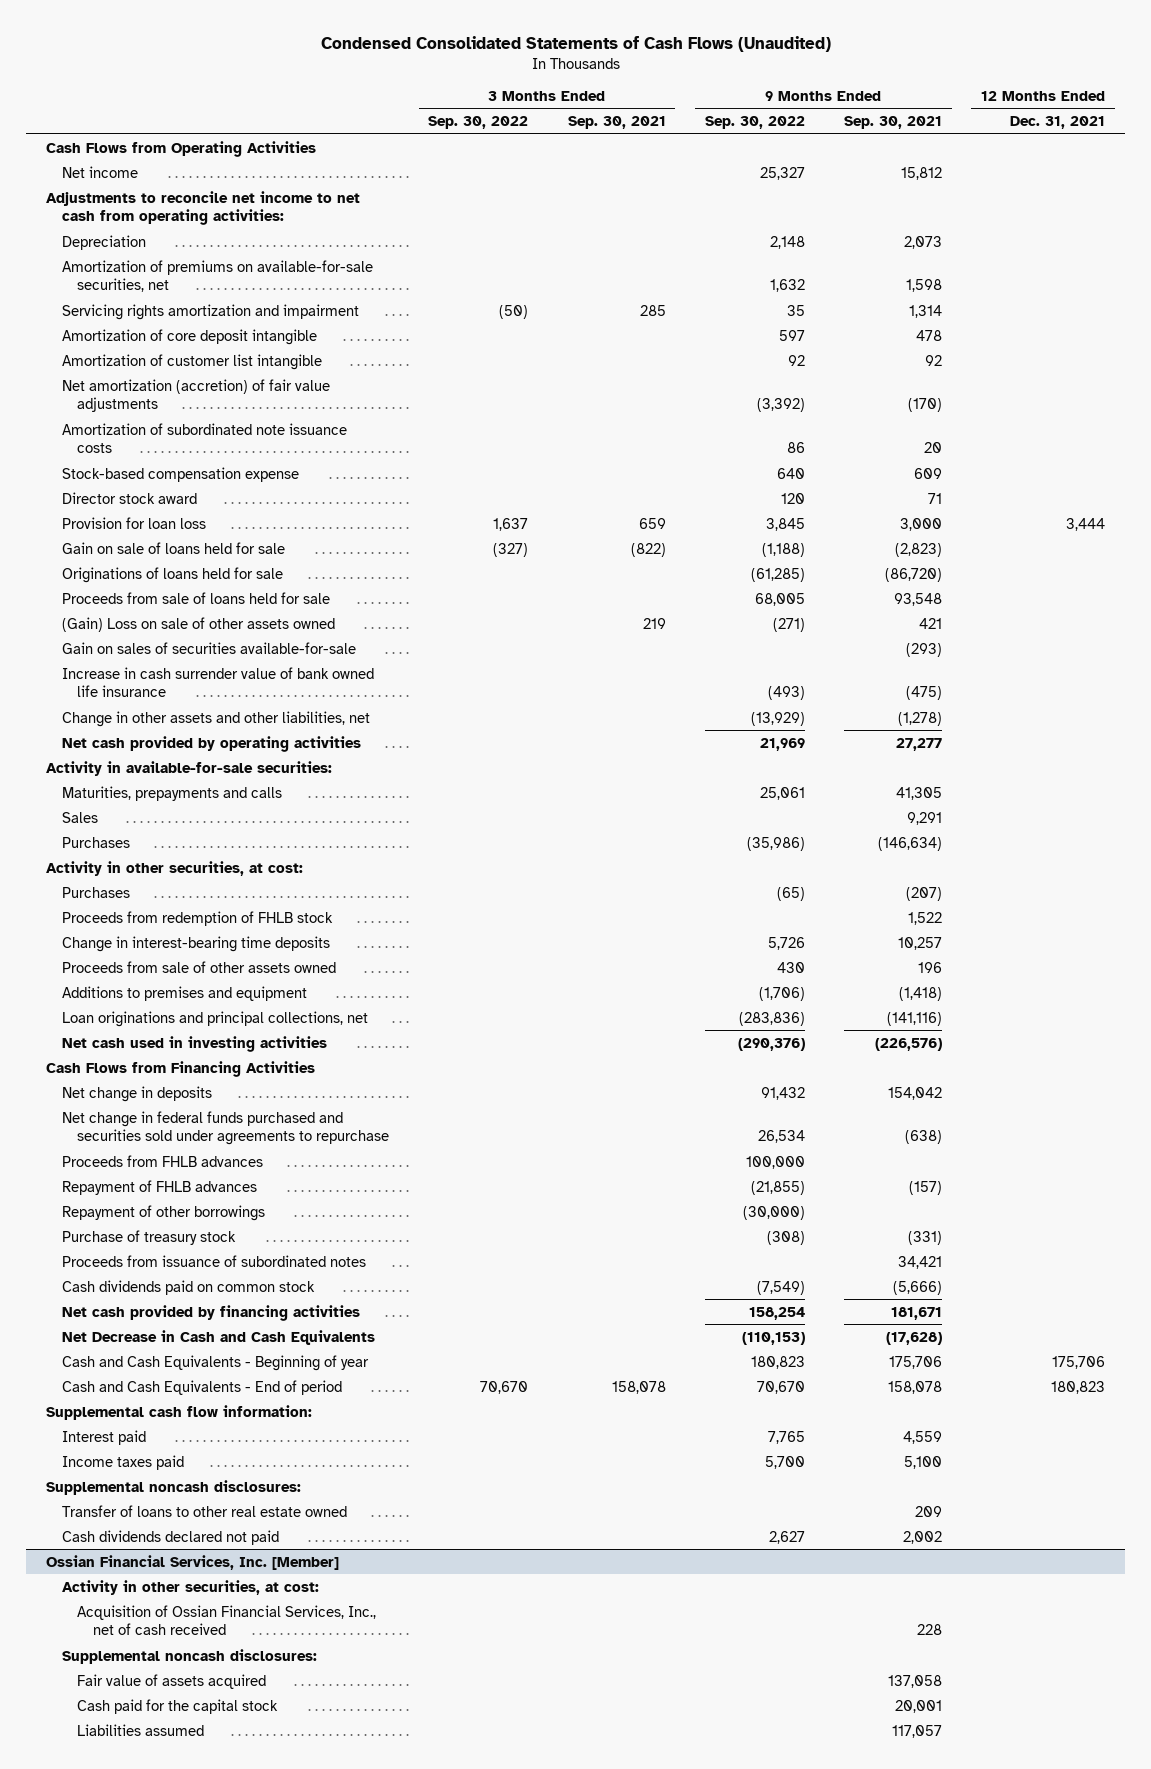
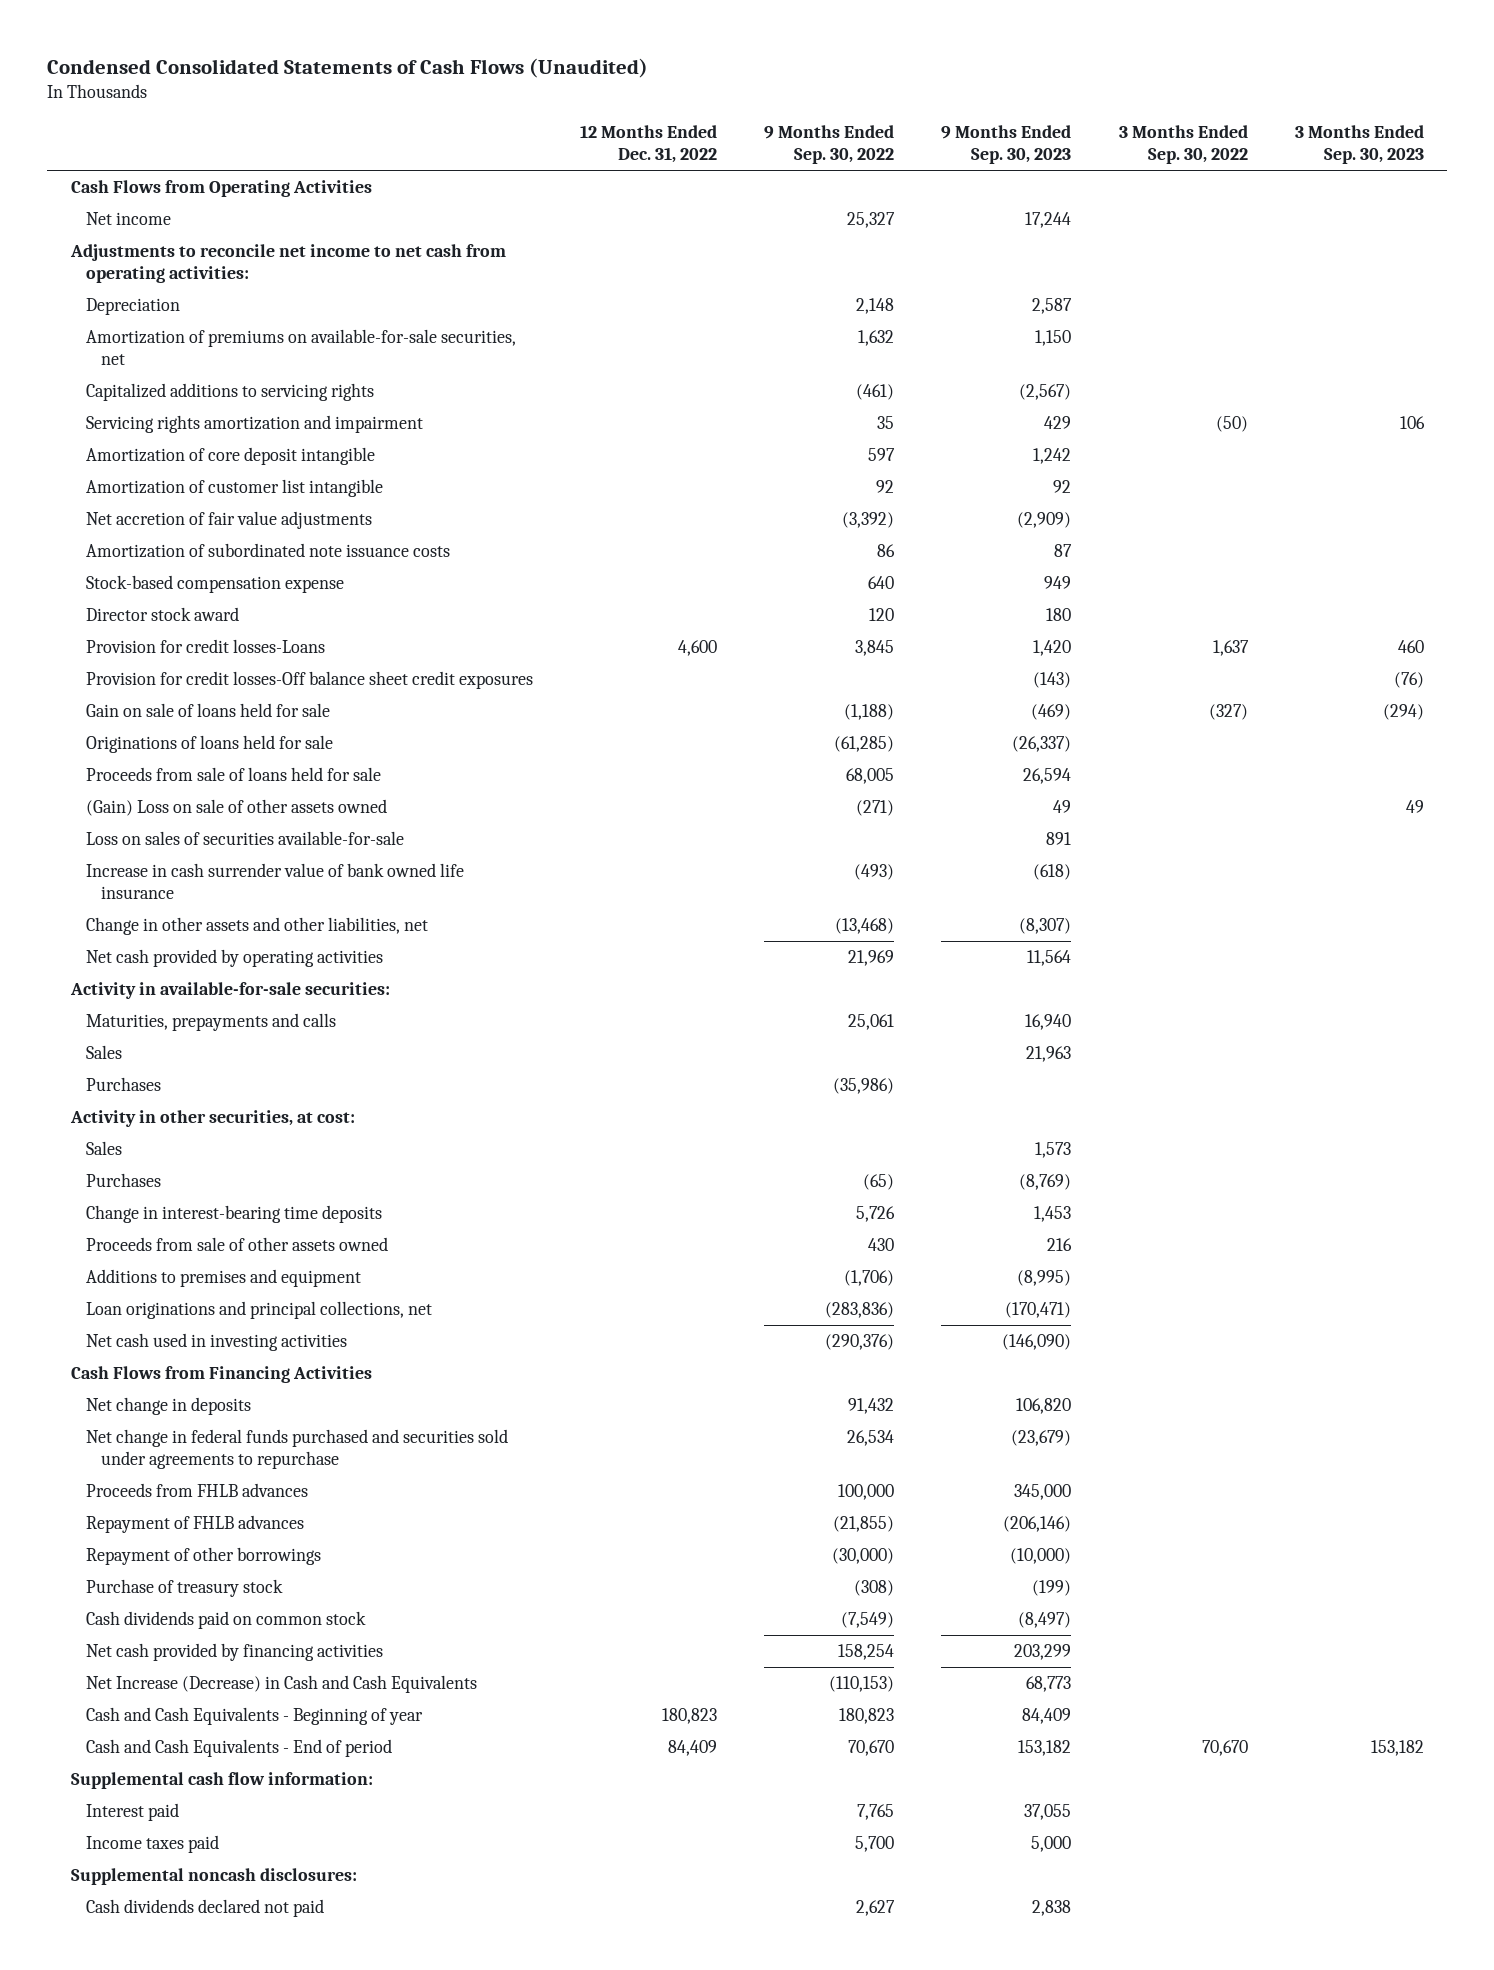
- | 3 Months Ended Sep. 30, 2022 | 3 Months Ended Sep. 30, 2021 | 9 Months Ended Sep. 30, 2022 | 9 Months Ended Sep. 30, 2021 | 12 Months Ended Dec. 31, 2021
+ | 12 Months Ended Dec. 31, 2022 | 9 Months Ended Sep. 30, 2022 | 9 Months Ended Sep. 30, 2023 | 3 Months Ended Sep. 30, 2022 | 3 Months Ended Sep. 30, 2023
+ Capitalized additions to servicing rights | | (461) | (2,567) | |
- Net amortization (accretion) of fair value adjustments | | | (3,392) | (170) |
+ Net accretion of fair value adjustments | | (3,392) | (2,909) | |
- Provision for loan loss | 1,637 | 659 | 3,845 | 3,000 | 3,444
+ Provision for credit losses-Loans | 4,600 | 3,845 | 1,420 | 1,637 | 460
+ Provision for credit losses-Off balance sheet credit exposures | | | (143) | | (76)
- Gain on sales of securities available-for-sale | | | | (293) |
+ Loss on sales of securities available-for-sale | | | 891 | |
- Change in other assets and other liabilities, net | | | (13,929) | (1,278) |
+ Change in other assets and other liabilities, net | | (13,468) | (8,307) | |
+ Sales | | | 1,573 | |
- Proceeds from redemption of FHLB stock | | | | 1,522 |
- Proceeds from issuance of subordinated notes | | | | 34,421 |
- Net Decrease in Cash and Cash Equivalents | | | (110,153) | (17,628) |
+ Net Increase (Decrease) in Cash and Cash Equivalents | | (110,153) | 68,773 | |
- Transfer of loans to other real estate owned | | | | 209 |
- Ossian Financial Services, Inc. [Member]
- Activity in other securities, at cost:
- Acquisition of Ossian Financial Services, Inc., net of cash received | | | | 228 |
- Supplemental noncash disclosures:
- Fair value of assets acquired | | | | 137,058 |
- Cash paid for the capital stock | | | | 20,001 |
- Liabilities assumed | | | | 117,057 |

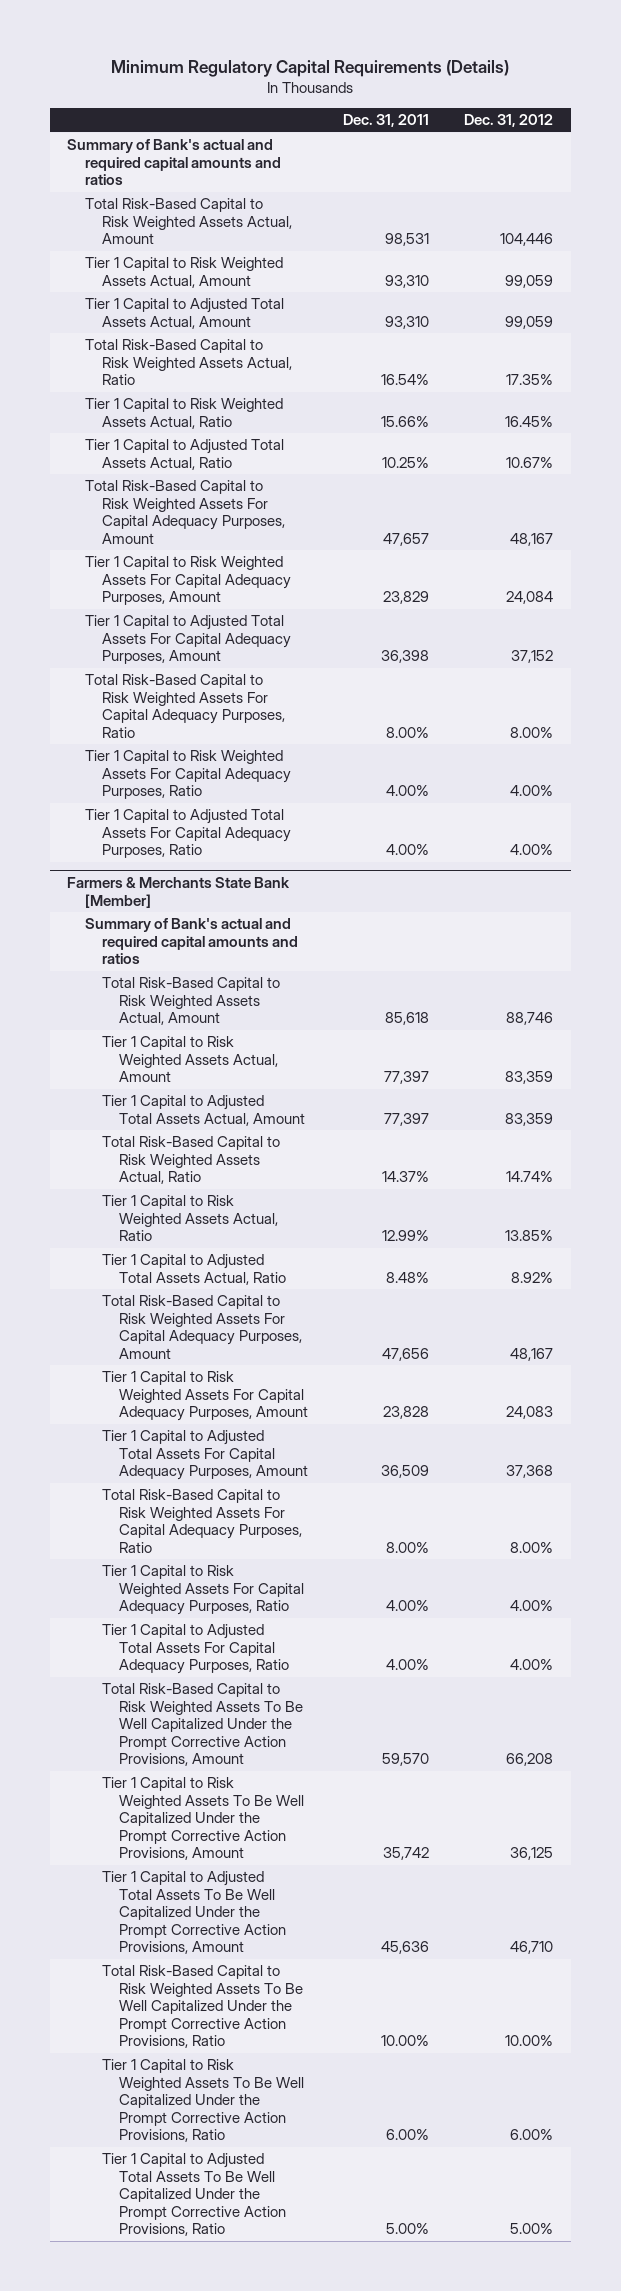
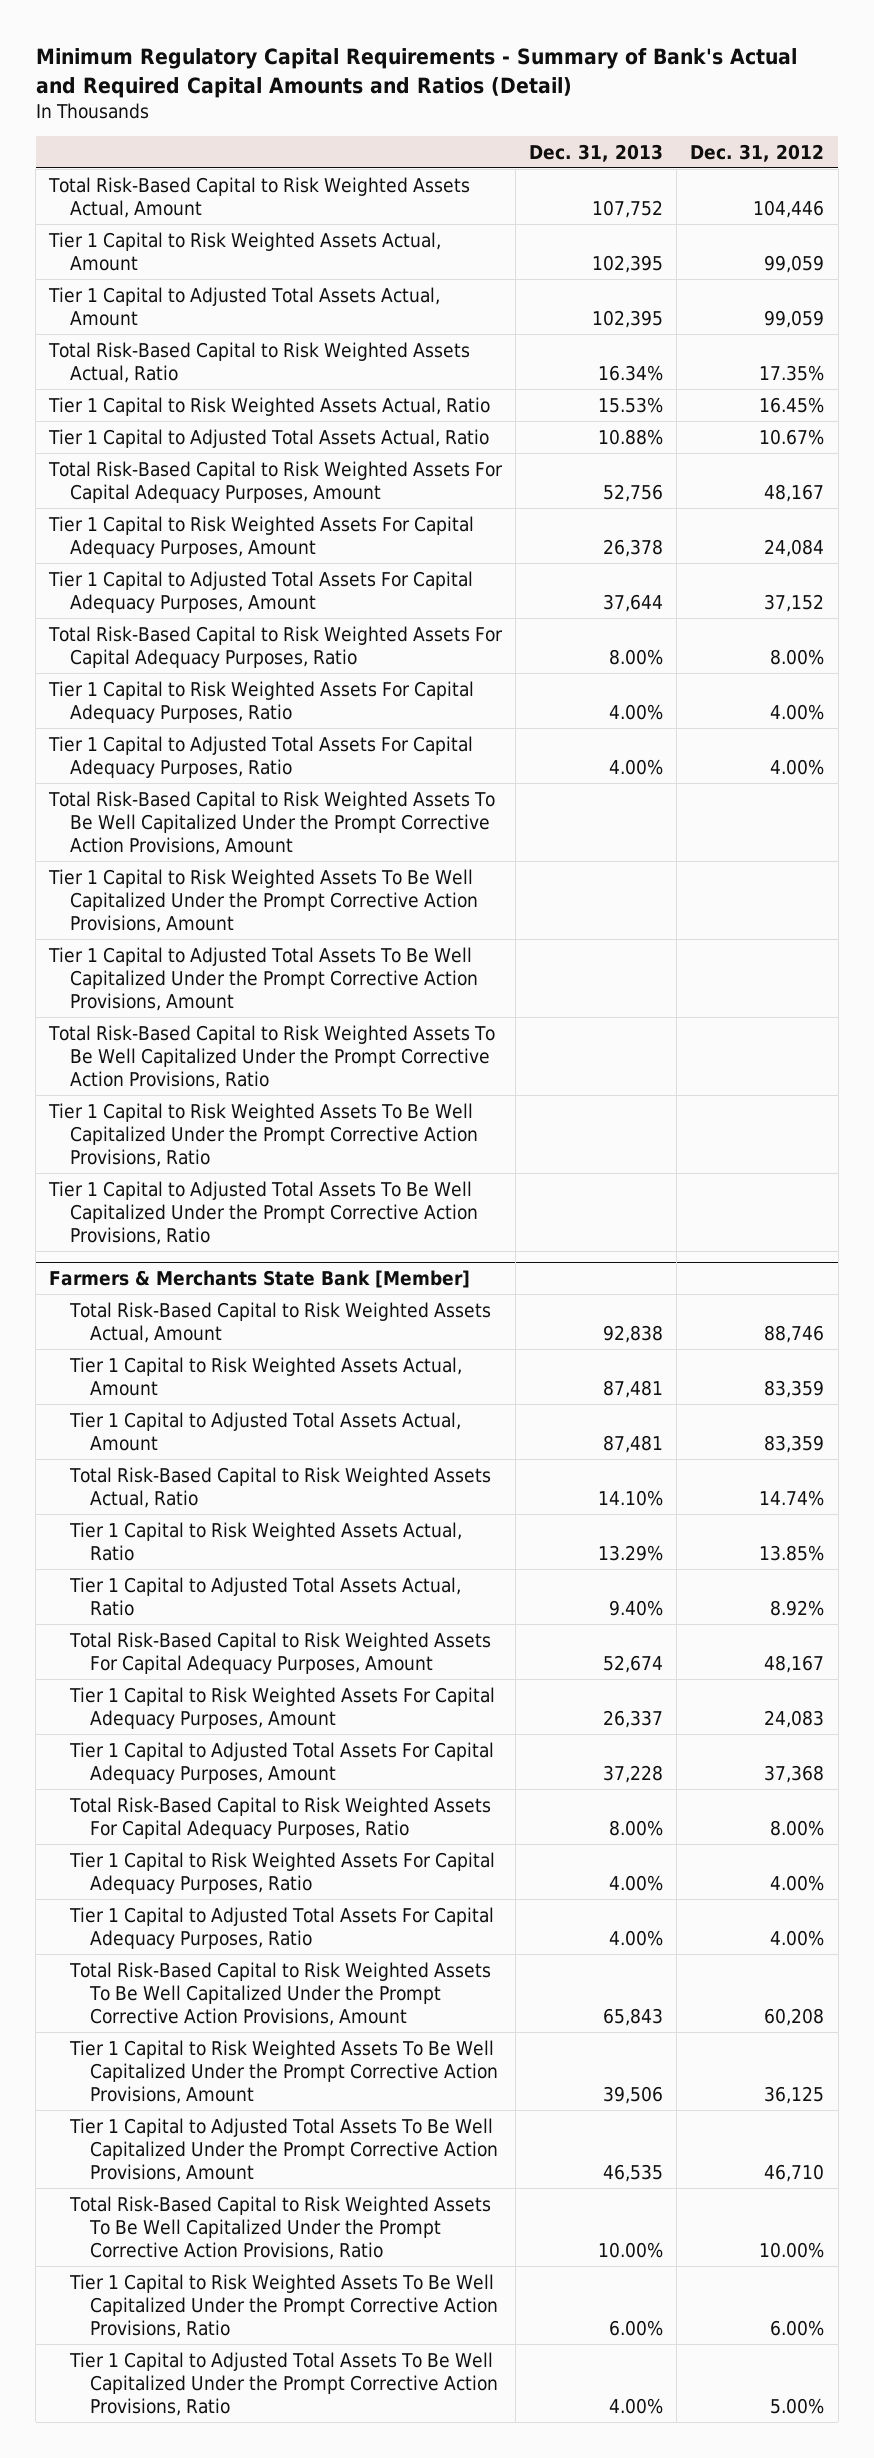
- Minimum Regulatory Capital Requirements (Details)
+ Minimum Regulatory Capital Requirements - Summary of Bank's Actual and Required Capital Amounts and Ratios (Detail)
- | Dec. 31, 2011 | Dec. 31, 2012
+ | Dec. 31, 2013 | Dec. 31, 2012
- Summary of Bank's actual and required capital amounts and ratios
+ Total Risk-Based Capital to Risk Weighted Assets To Be Well Capitalized Under the Prompt Corrective Action Provisions, Amount
+ Tier 1 Capital to Risk Weighted Assets To Be Well Capitalized Under the Prompt Corrective Action Provisions, Amount
+ Tier 1 Capital to Adjusted Total Assets To Be Well Capitalized Under the Prompt Corrective Action Provisions, Amount
+ Total Risk-Based Capital to Risk Weighted Assets To Be Well Capitalized Under the Prompt Corrective Action Provisions, Ratio
+ Tier 1 Capital to Risk Weighted Assets To Be Well Capitalized Under the Prompt Corrective Action Provisions, Ratio
+ Tier 1 Capital to Adjusted Total Assets To Be Well Capitalized Under the Prompt Corrective Action Provisions, Ratio
@ Farmers & Merchants State Bank [Member]
- Summary of Bank's actual and required capital amounts and ratios
- Total Risk-Based Capital to Risk Weighted Assets To Be Well Capitalized Under the Prompt Corrective Action Provisions, Amount | 59,570 | 66,208
+ Total Risk-Based Capital to Risk Weighted Assets To Be Well Capitalized Under the Prompt Corrective Action Provisions, Amount | 65,843 | 60,208

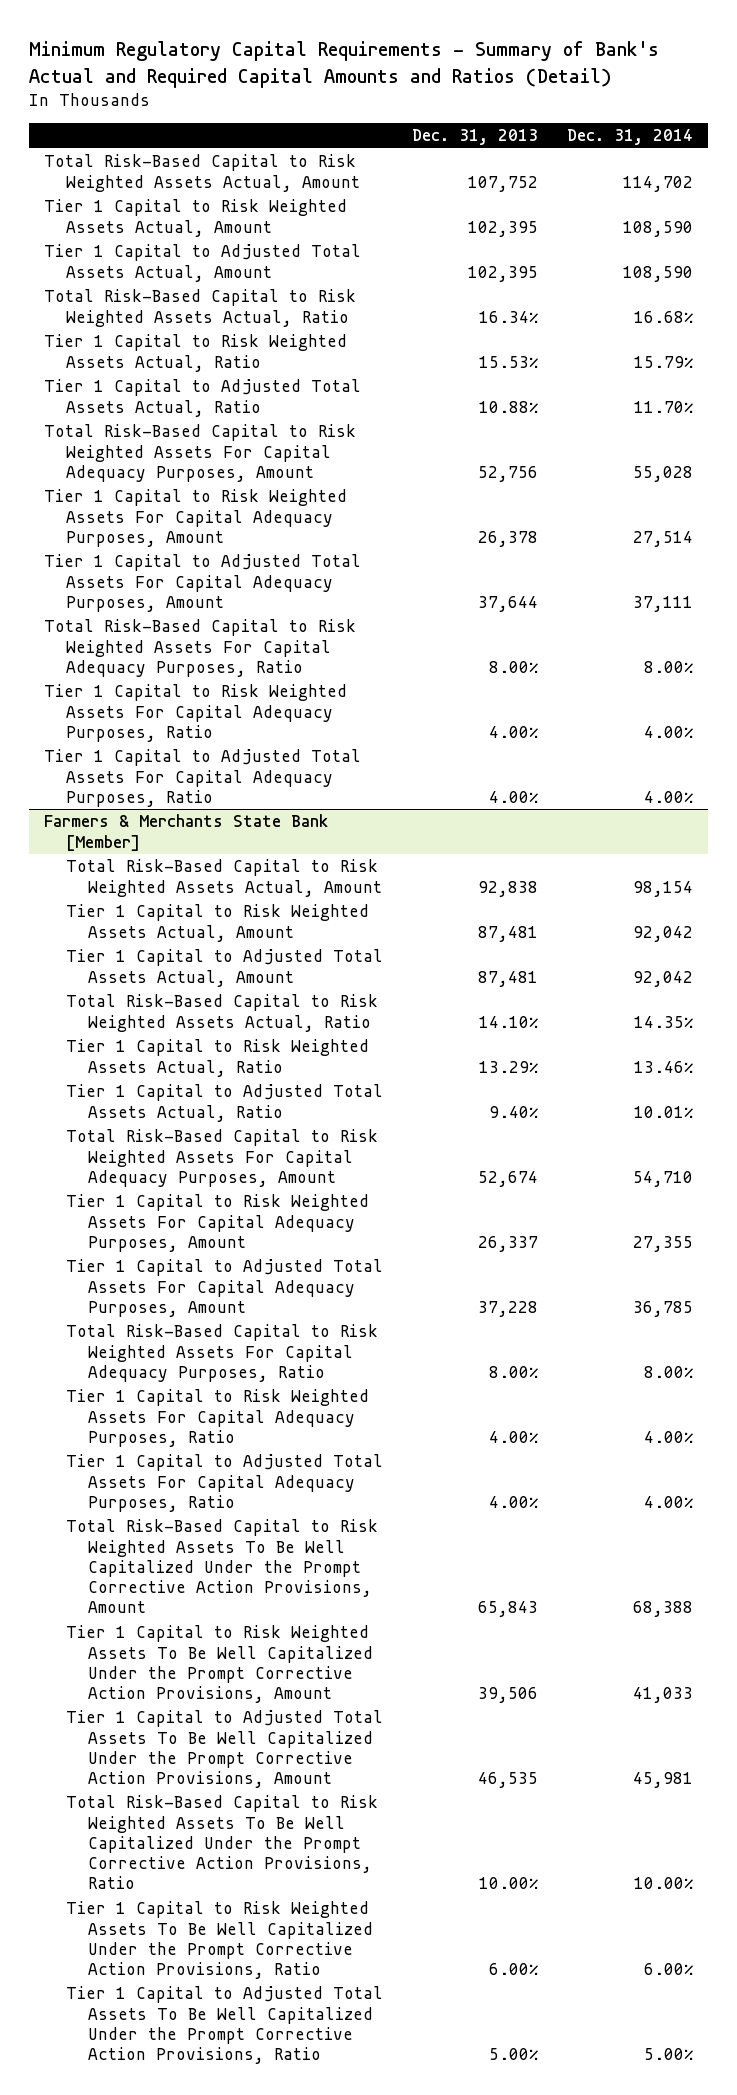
- | Dec. 31, 2013 | Dec. 31, 2012
+ | Dec. 31, 2013 | Dec. 31, 2014
- Total Risk-Based Capital to Risk Weighted Assets To Be Well Capitalized Under the Prompt Corrective Action Provisions, Amount
- Tier 1 Capital to Risk Weighted Assets To Be Well Capitalized Under the Prompt Corrective Action Provisions, Amount
- Tier 1 Capital to Adjusted Total Assets To Be Well Capitalized Under the Prompt Corrective Action Provisions, Amount
- Total Risk-Based Capital to Risk Weighted Assets To Be Well Capitalized Under the Prompt Corrective Action Provisions, Ratio
- Tier 1 Capital to Risk Weighted Assets To Be Well Capitalized Under the Prompt Corrective Action Provisions, Ratio
- Tier 1 Capital to Adjusted Total Assets To Be Well Capitalized Under the Prompt Corrective Action Provisions, Ratio
@ Farmers & Merchants State Bank [Member]
- Tier 1 Capital to Adjusted Total Assets To Be Well Capitalized Under the Prompt Corrective Action Provisions, Ratio | 4.00% | 5.00%
+ Tier 1 Capital to Adjusted Total Assets To Be Well Capitalized Under the Prompt Corrective Action Provisions, Ratio | 5.00% | 5.00%

